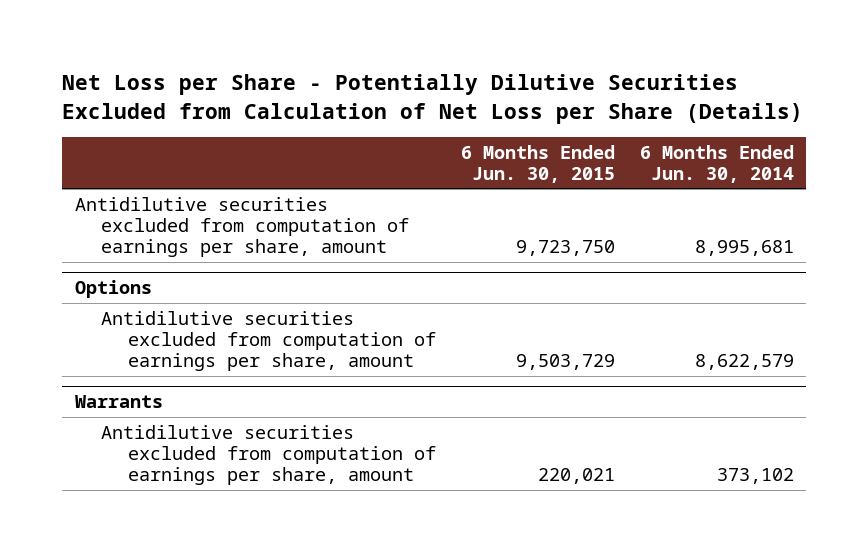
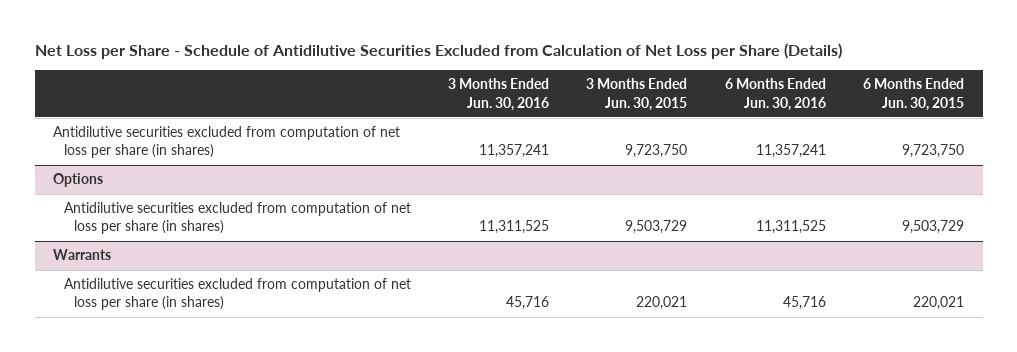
- Net Loss per Share - Potentially Dilutive Securities Excluded from Calculation of Net Loss per Share (Details)
+ Net Loss per Share - Schedule of Antidilutive Securities Excluded from Calculation of Net Loss per Share (Details)
- | 6 Months Ended Jun. 30, 2015 | 6 Months Ended Jun. 30, 2014
+ | 3 Months Ended Jun. 30, 2016 | 3 Months Ended Jun. 30, 2015 | 6 Months Ended Jun. 30, 2016 | 6 Months Ended Jun. 30, 2015
- Antidilutive securities excluded from computation of earnings per share, amount | 9,723,750 | 8,995,681
+ Antidilutive securities excluded from computation of net loss per share (in shares) | 11,357,241 | 9,723,750 | 11,357,241 | 9,723,750
@ Options
- Antidilutive securities excluded from computation of earnings per share, amount | 9,503,729 | 8,622,579
+ Antidilutive securities excluded from computation of net loss per share (in shares) | 11,311,525 | 9,503,729 | 11,311,525 | 9,503,729
@ Warrants
- Antidilutive securities excluded from computation of earnings per share, amount | 220,021 | 373,102
+ Antidilutive securities excluded from computation of net loss per share (in shares) | 45,716 | 220,021 | 45,716 | 220,021

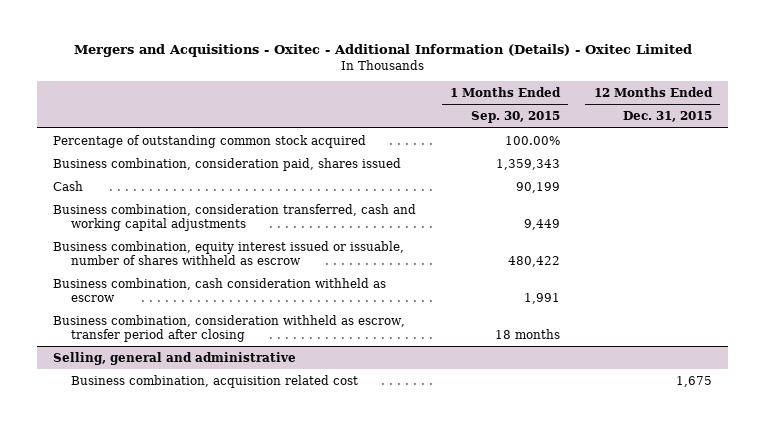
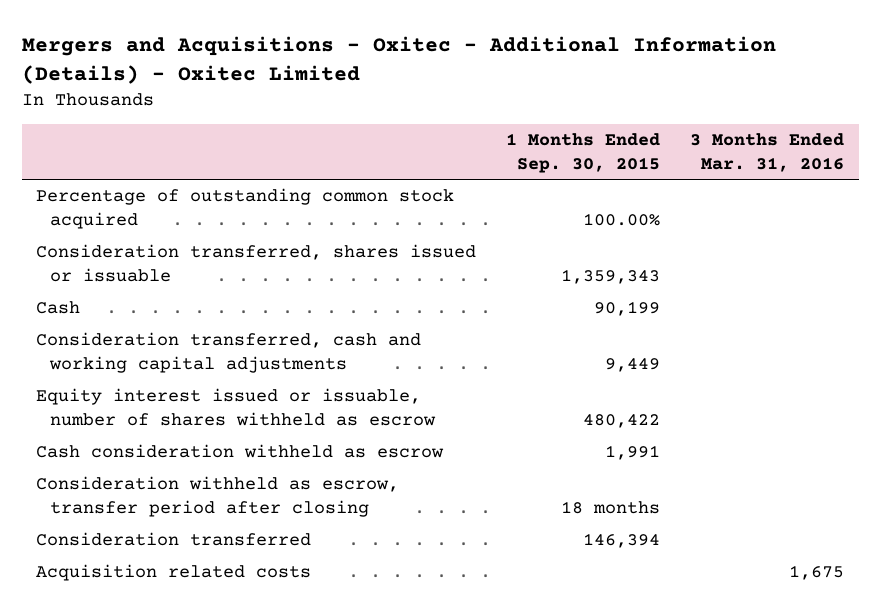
- | 1 Months Ended Sep. 30, 2015 | 12 Months Ended Dec. 31, 2015
+ | 1 Months Ended Sep. 30, 2015 | 3 Months Ended Mar. 31, 2016
- Business combination, consideration paid, shares issued | 1,359,343 |
+ Consideration transferred, shares issued or issuable | 1,359,343 |
- Business combination, consideration transferred, cash and working capital adjustments | 9,449 |
- Business combination, equity interest issued or issuable, number of shares withheld as escrow | 480,422 |
- Business combination, cash consideration withheld as escrow | 1,991 |
- Business combination, consideration withheld as escrow, transfer period after closing | 18 months |
- Selling, general and administrative
- Business combination, acquisition related cost | | 1,675
+ Consideration transferred, cash and working capital adjustments | 9,449 |
+ Equity interest issued or issuable, number of shares withheld as escrow | 480,422 |
+ Cash consideration withheld as escrow | 1,991 |
+ Consideration withheld as escrow, transfer period after closing | 18 months |
+ Consideration transferred | 146,394 |
+ Acquisition related costs | | 1,675

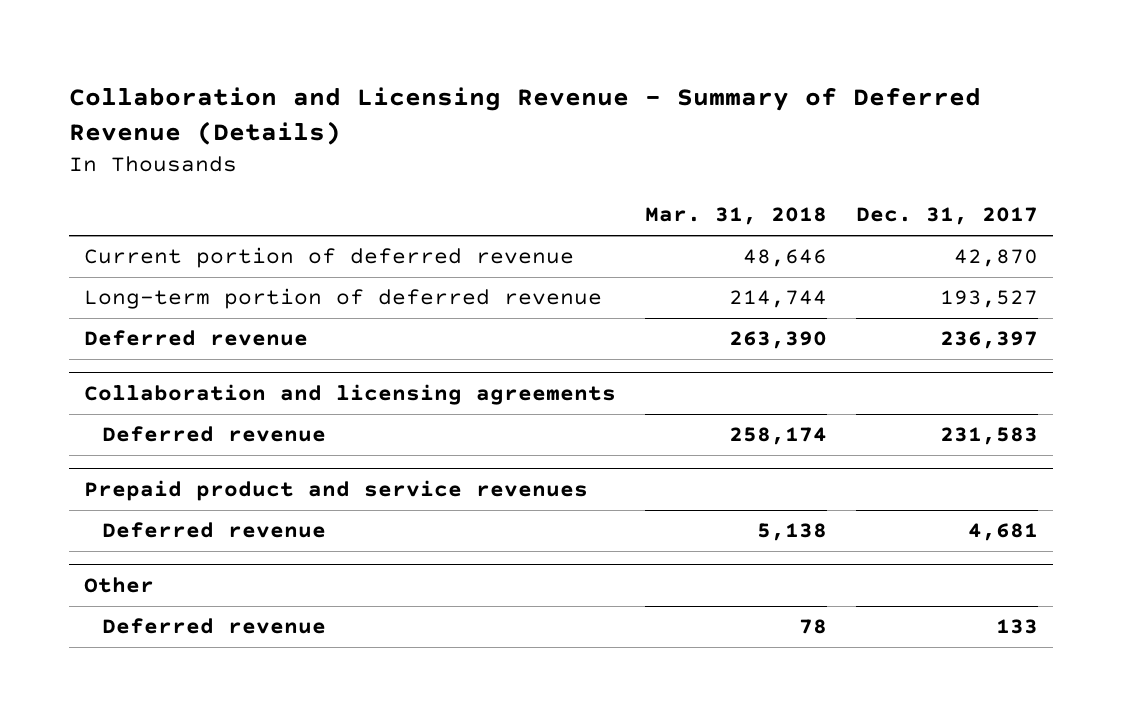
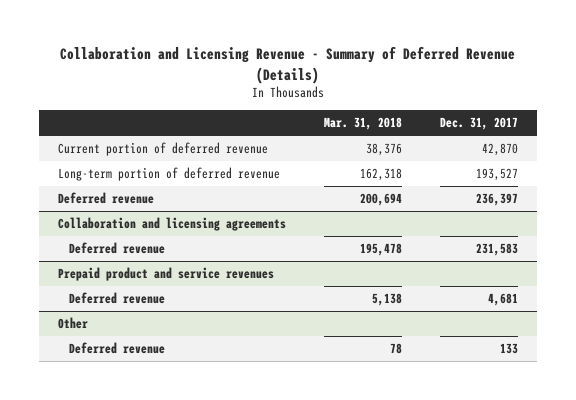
- Current portion of deferred revenue | 48,646 | 42,870
- Long-term portion of deferred revenue | 214,744 | 193,527
- Deferred revenue | 263,390 | 236,397
+ Current portion of deferred revenue | 38,376 | 42,870
+ Long-term portion of deferred revenue | 162,318 | 193,527
+ Deferred revenue | 200,694 | 236,397
@ Collaboration and licensing agreements
- Deferred revenue | 258,174 | 231,583
+ Deferred revenue | 195,478 | 231,583

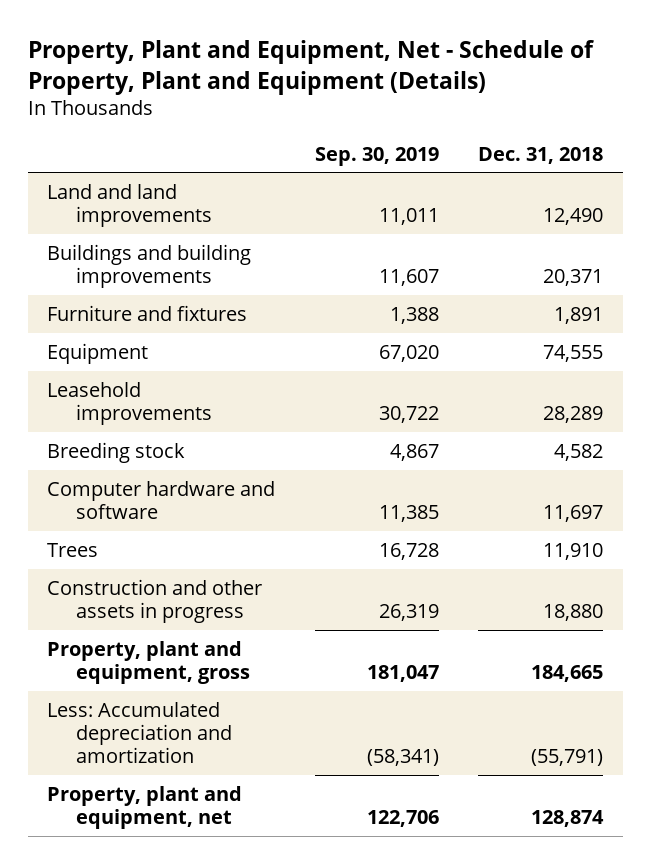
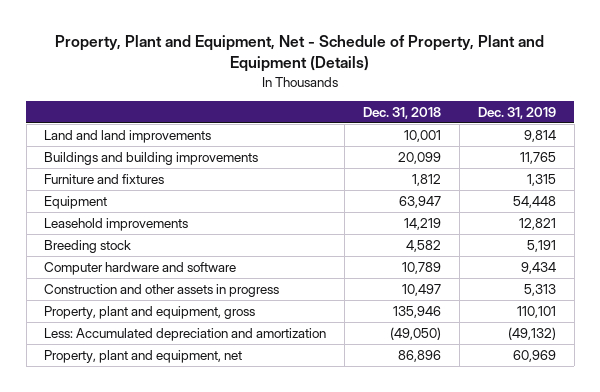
- | Sep. 30, 2019 | Dec. 31, 2018
+ | Dec. 31, 2018 | Dec. 31, 2019
- Land and land improvements | 11,011 | 12,490
- Buildings and building improvements | 11,607 | 20,371
- Furniture and fixtures | 1,388 | 1,891
- Equipment | 67,020 | 74,555
- Leasehold improvements | 30,722 | 28,289
+ Land and land improvements | 10,001 | 9,814
+ Buildings and building improvements | 20,099 | 11,765
+ Furniture and fixtures | 1,812 | 1,315
+ Equipment | 63,947 | 54,448
+ Leasehold improvements | 14,219 | 12,821
- Computer hardware and software | 11,385 | 11,697
- Trees | 16,728 | 11,910
- Construction and other assets in progress | 26,319 | 18,880
- Property, plant and equipment, gross | 181,047 | 184,665
- Less: Accumulated depreciation and amortization | (58,341) | (55,791)
- Property, plant and equipment, net | 122,706 | 128,874
+ Computer hardware and software | 10,789 | 9,434
+ Construction and other assets in progress | 10,497 | 5,313
+ Property, plant and equipment, gross | 135,946 | 110,101
+ Less: Accumulated depreciation and amortization | (49,050) | (49,132)
+ Property, plant and equipment, net | 86,896 | 60,969

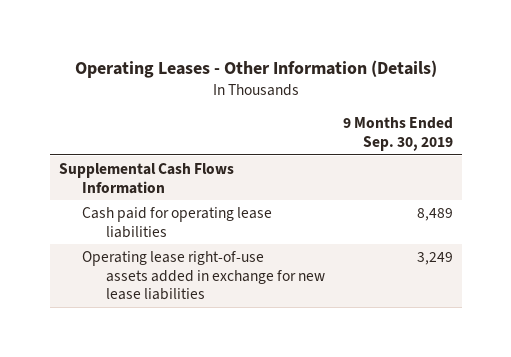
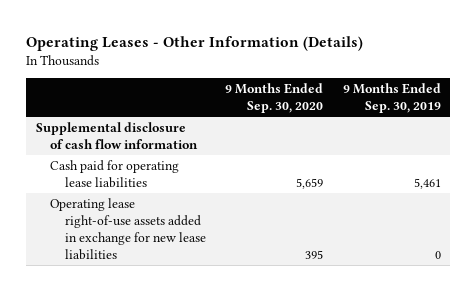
- | 9 Months Ended Sep. 30, 2019
+ | 9 Months Ended Sep. 30, 2020 | 9 Months Ended Sep. 30, 2019
- Supplemental Cash Flows Information
- Cash paid for operating lease liabilities | 8,489
- Operating lease right-of-use assets added in exchange for new lease liabilities | 3,249
+ Supplemental disclosure of cash flow information
+ Cash paid for operating lease liabilities | 5,659 | 5,461
+ Operating lease right-of-use assets added in exchange for new lease liabilities | 395 | 0

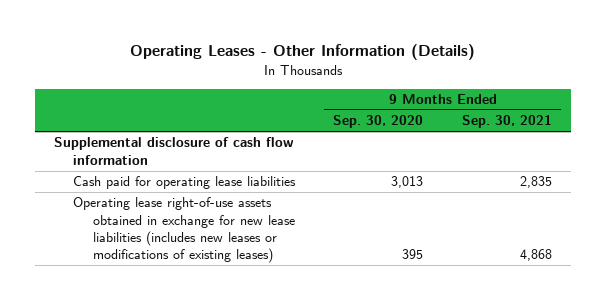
- | 9 Months Ended Sep. 30, 2020 | 9 Months Ended Sep. 30, 2019
+ | 9 Months Ended Sep. 30, 2020 | 9 Months Ended Sep. 30, 2021
- Cash paid for operating lease liabilities | 5,659 | 5,461
- Operating lease right-of-use assets added in exchange for new lease liabilities | 395 | 0
+ Cash paid for operating lease liabilities | 3,013 | 2,835
+ Operating lease right-of-use assets obtained in exchange for new lease liabilities (includes new leases or modifications of existing leases) | 395 | 4,868

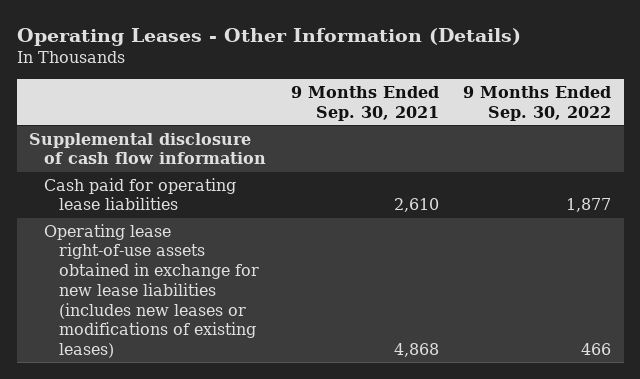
- | 9 Months Ended Sep. 30, 2020 | 9 Months Ended Sep. 30, 2021
+ | 9 Months Ended Sep. 30, 2021 | 9 Months Ended Sep. 30, 2022
- Cash paid for operating lease liabilities | 3,013 | 2,835
+ Cash paid for operating lease liabilities | 2,610 | 1,877

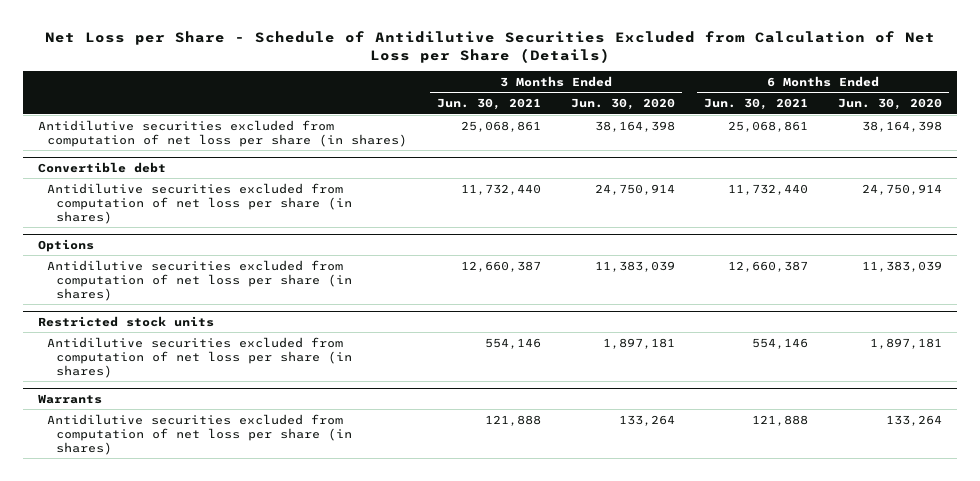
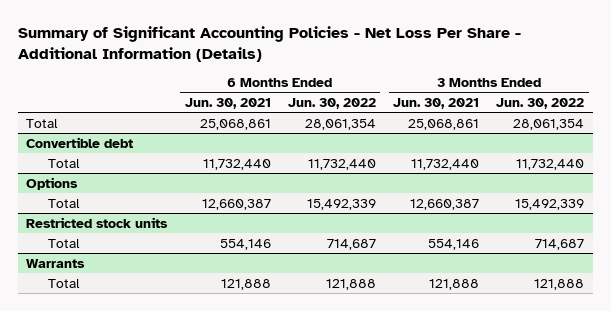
- Net Loss per Share - Schedule of Antidilutive Securities Excluded from Calculation of Net Loss per Share (Details)
+ Summary of Significant Accounting Policies - Net Loss Per Share - Additional Information (Details)
- | 3 Months Ended Jun. 30, 2021 | 3 Months Ended Jun. 30, 2020 | 6 Months Ended Jun. 30, 2021 | 6 Months Ended Jun. 30, 2020
+ | 6 Months Ended Jun. 30, 2021 | 6 Months Ended Jun. 30, 2022 | 3 Months Ended Jun. 30, 2021 | 3 Months Ended Jun. 30, 2022
- Antidilutive securities excluded from computation of net loss per share (in shares) | 25,068,861 | 38,164,398 | 25,068,861 | 38,164,398
+ Total | 25,068,861 | 28,061,354 | 25,068,861 | 28,061,354
@ Convertible debt
- Antidilutive securities excluded from computation of net loss per share (in shares) | 11,732,440 | 24,750,914 | 11,732,440 | 24,750,914
+ Total | 11,732,440 | 11,732,440 | 11,732,440 | 11,732,440
@ Options
- Antidilutive securities excluded from computation of net loss per share (in shares) | 12,660,387 | 11,383,039 | 12,660,387 | 11,383,039
+ Total | 12,660,387 | 15,492,339 | 12,660,387 | 15,492,339
@ Restricted stock units
- Antidilutive securities excluded from computation of net loss per share (in shares) | 554,146 | 1,897,181 | 554,146 | 1,897,181
+ Total | 554,146 | 714,687 | 554,146 | 714,687
@ Warrants
- Antidilutive securities excluded from computation of net loss per share (in shares) | 121,888 | 133,264 | 121,888 | 133,264
+ Total | 121,888 | 121,888 | 121,888 | 121,888

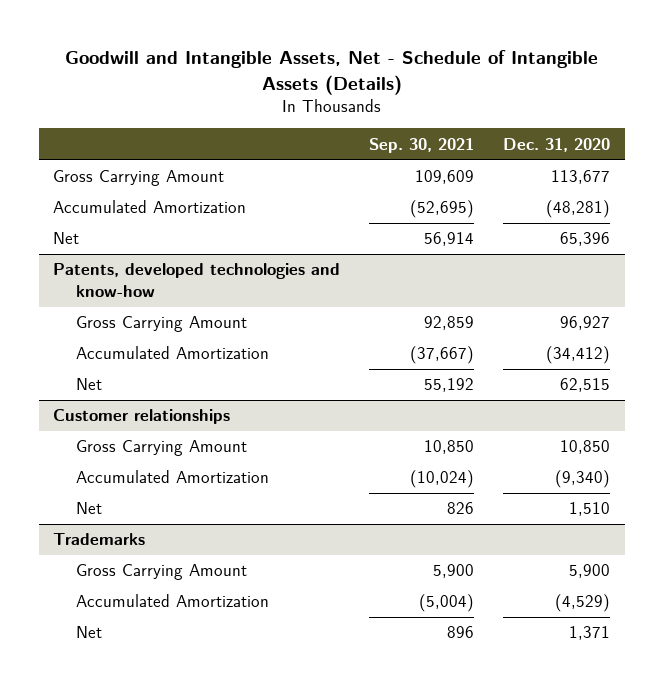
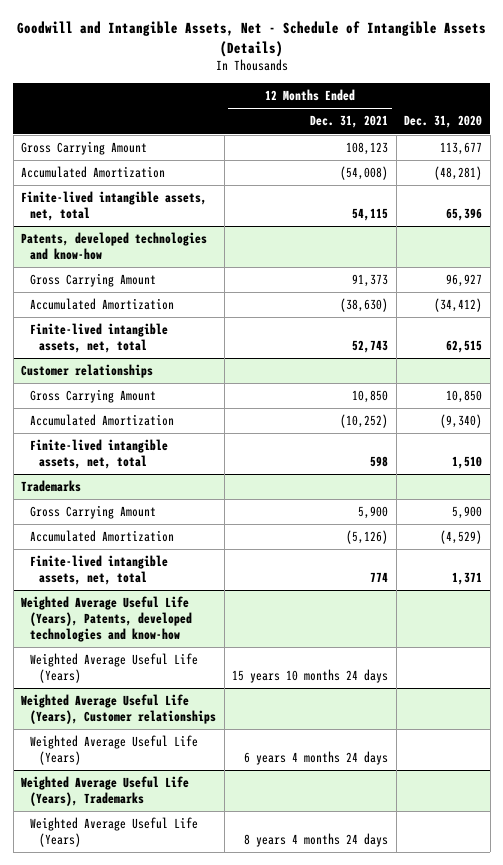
- | Sep. 30, 2021 | Dec. 31, 2020
+ | 12 Months Ended Dec. 31, 2021 | Dec. 31, 2020
- Net | 56,914 | 65,396
+ Finite-lived intangible assets, net, total | 54,115 | 65,396
@ Patents, developed technologies and know-how
- Net | 55,192 | 62,515
+ Finite-lived intangible assets, net, total | 52,743 | 62,515
@ Customer relationships
- Net | 826 | 1,510
+ Finite-lived intangible assets, net, total | 598 | 1,510
@ Trademarks
- Net | 896 | 1,371
+ Finite-lived intangible assets, net, total | 774 | 1,371
+ Weighted Average Useful Life (Years), Patents, developed technologies and know-how
+ Weighted Average Useful Life (Years) | 15 years 10 months 24 days |
+ Weighted Average Useful Life (Years), Customer relationships
+ Weighted Average Useful Life (Years) | 6 years 4 months 24 days |
+ Weighted Average Useful Life (Years), Trademarks
+ Weighted Average Useful Life (Years) | 8 years 4 months 24 days |

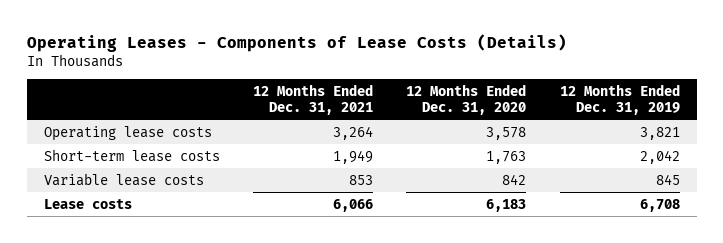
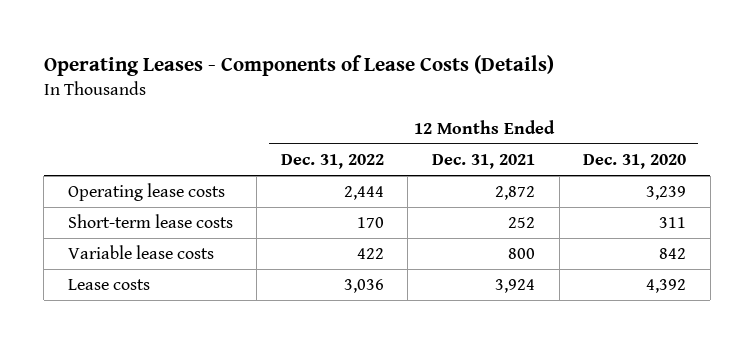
- | 12 Months Ended Dec. 31, 2021 | 12 Months Ended Dec. 31, 2020 | 12 Months Ended Dec. 31, 2019
+ | 12 Months Ended Dec. 31, 2022 | 12 Months Ended Dec. 31, 2021 | 12 Months Ended Dec. 31, 2020
- Operating lease costs | 3,264 | 3,578 | 3,821
- Short-term lease costs | 1,949 | 1,763 | 2,042
- Variable lease costs | 853 | 842 | 845
- Lease costs | 6,066 | 6,183 | 6,708
+ Operating lease costs | 2,444 | 2,872 | 3,239
+ Short-term lease costs | 170 | 252 | 311
+ Variable lease costs | 422 | 800 | 842
+ Lease costs | 3,036 | 3,924 | 4,392

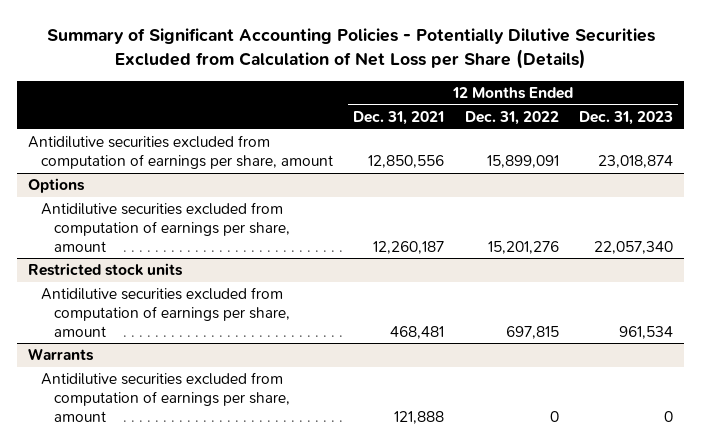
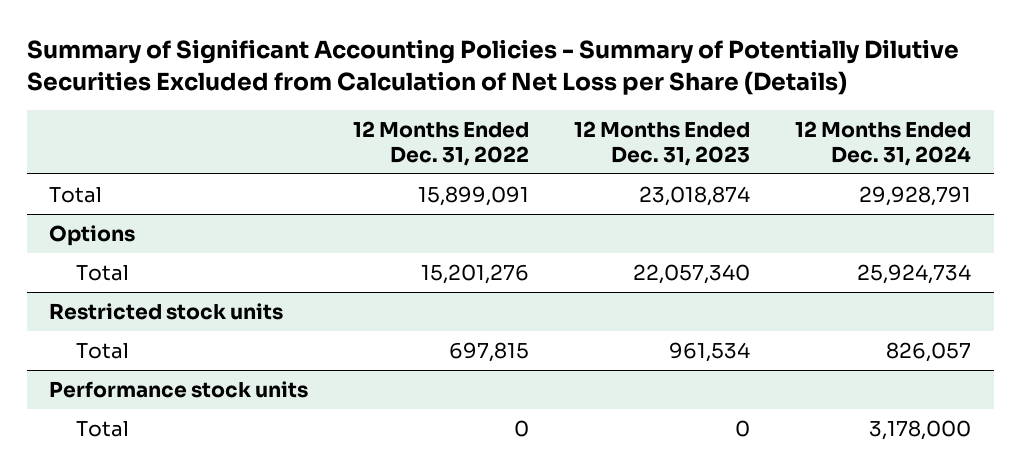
- Summary of Significant Accounting Policies - Potentially Dilutive Securities Excluded from Calculation of Net Loss per Share (Details)
+ Summary of Significant Accounting Policies - Summary of Potentially Dilutive Securities Excluded from Calculation of Net Loss per Share (Details)
- | 12 Months Ended Dec. 31, 2021 | 12 Months Ended Dec. 31, 2022 | 12 Months Ended Dec. 31, 2023
+ | 12 Months Ended Dec. 31, 2022 | 12 Months Ended Dec. 31, 2023 | 12 Months Ended Dec. 31, 2024
- Antidilutive securities excluded from computation of earnings per share, amount | 12,850,556 | 15,899,091 | 23,018,874
+ Total | 15,899,091 | 23,018,874 | 29,928,791
@ Options
- Antidilutive securities excluded from computation of earnings per share, amount | 12,260,187 | 15,201,276 | 22,057,340
+ Total | 15,201,276 | 22,057,340 | 25,924,734
@ Restricted stock units
- Antidilutive securities excluded from computation of earnings per share, amount | 468,481 | 697,815 | 961,534
- Warrants
- Antidilutive securities excluded from computation of earnings per share, amount | 121,888 | 0 | 0
@ Restricted stock units
+ Total | 697,815 | 961,534 | 826,057
+ Performance stock units
+ Total | 0 | 0 | 3,178,000

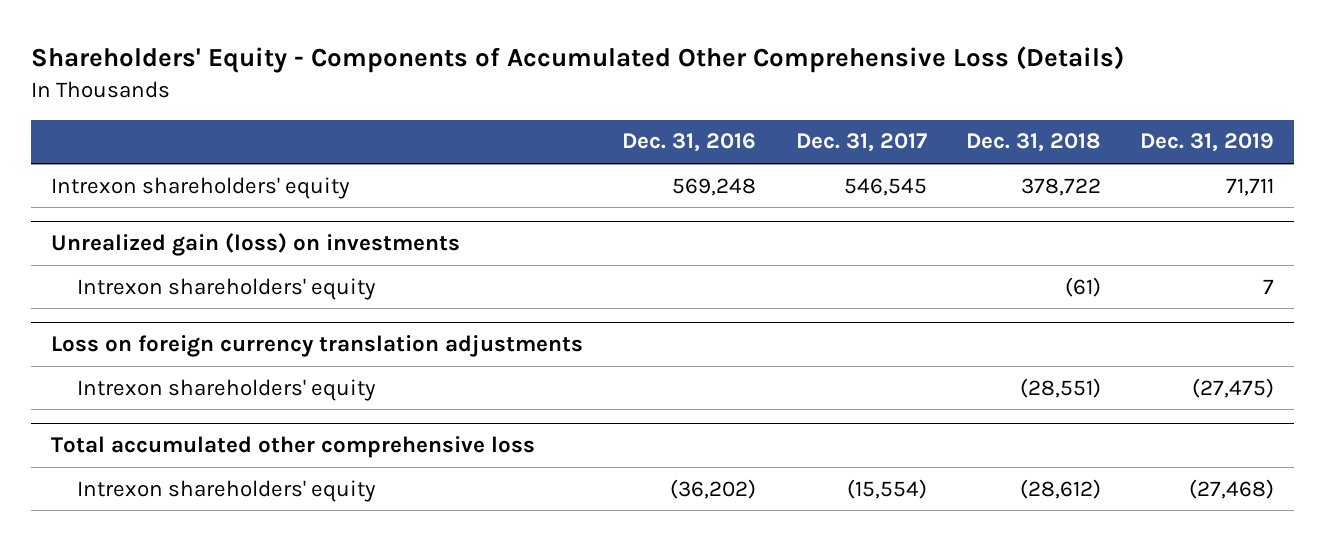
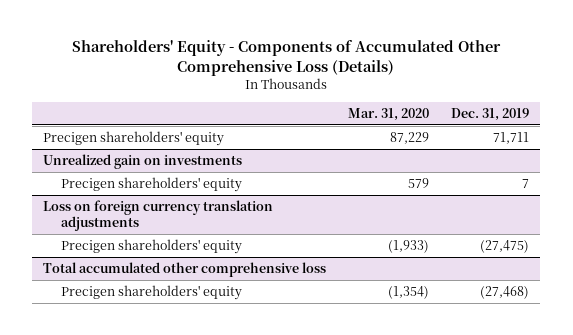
- | Dec. 31, 2016 | Dec. 31, 2017 | Dec. 31, 2018 | Dec. 31, 2019
+ | Mar. 31, 2020 | Dec. 31, 2019
- Intrexon shareholders' equity | 569,248 | 546,545 | 378,722 | 71,711
- Unrealized gain (loss) on investments
- Intrexon shareholders' equity | | | (61) | 7
+ Precigen shareholders' equity | 87,229 | 71,711
+ Unrealized gain on investments
+ Precigen shareholders' equity | 579 | 7
@ Loss on foreign currency translation adjustments
- Intrexon shareholders' equity | | | (28,551) | (27,475)
+ Precigen shareholders' equity | (1,933) | (27,475)
@ Total accumulated other comprehensive loss
- Intrexon shareholders' equity | (36,202) | (15,554) | (28,612) | (27,468)
+ Precigen shareholders' equity | (1,354) | (27,468)

